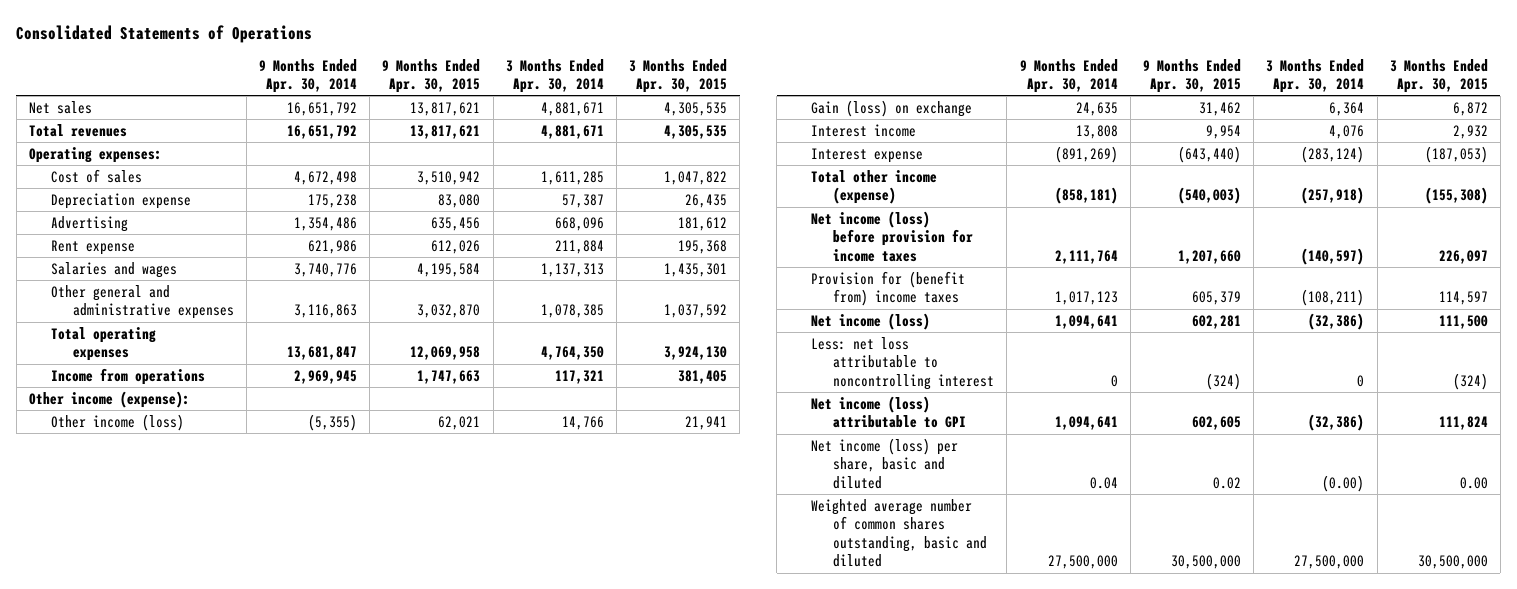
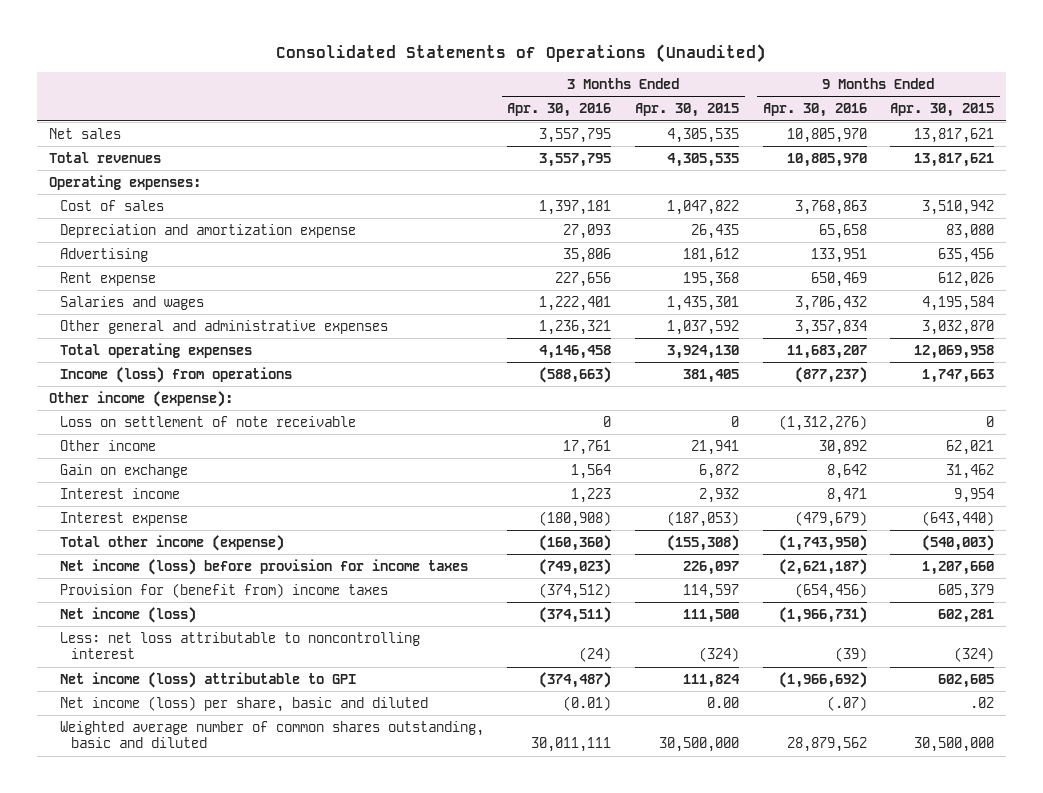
- Consolidated Statements of Operations
+ Consolidated Statements of Operations (Unaudited)
- | 9 Months Ended Apr. 30, 2014 | 9 Months Ended Apr. 30, 2015 | 3 Months Ended Apr. 30, 2014 | 3 Months Ended Apr. 30, 2015
+ | 3 Months Ended Apr. 30, 2016 | 3 Months Ended Apr. 30, 2015 | 9 Months Ended Apr. 30, 2016 | 9 Months Ended Apr. 30, 2015
- Depreciation expense | 175,238 | 83,080 | 57,387 | 26,435
+ Depreciation and amortization expense | 27,093 | 26,435 | 65,658 | 83,080
- Income from operations | 2,969,945 | 1,747,663 | 117,321 | 381,405
+ Income (loss) from operations | (588,663) | 381,405 | (877,237) | 1,747,663
- Other income (loss) | (5,355) | 62,021 | 14,766 | 21,941
- Gain (loss) on exchange | 24,635 | 31,462 | 6,364 | 6,872
+ Loss on settlement of note receivable | 0 | 0 | (1,312,276) | 0
+ Other income | 17,761 | 21,941 | 30,892 | 62,021
+ Gain on exchange | 1,564 | 6,872 | 8,642 | 31,462
- Net income (loss) per share, basic and diluted | 0.04 | 0.02 | (0.00) | 0.00
+ Net income (loss) per share, basic and diluted | (0.01) | 0.00 | (.07) | .02

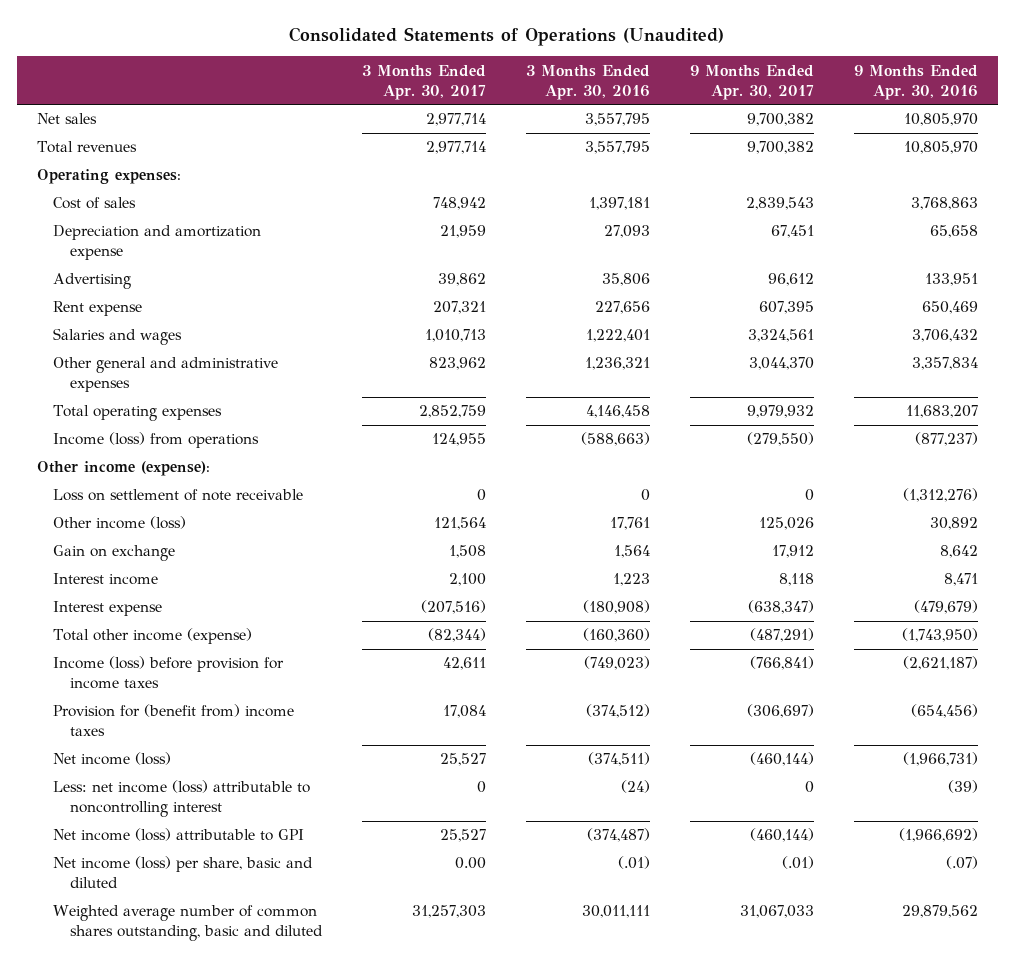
- | 3 Months Ended Apr. 30, 2016 | 3 Months Ended Apr. 30, 2015 | 9 Months Ended Apr. 30, 2016 | 9 Months Ended Apr. 30, 2015
+ | 3 Months Ended Apr. 30, 2017 | 3 Months Ended Apr. 30, 2016 | 9 Months Ended Apr. 30, 2017 | 9 Months Ended Apr. 30, 2016
- Other income | 17,761 | 21,941 | 30,892 | 62,021
+ Other income (loss) | 121,564 | 17,761 | 125,026 | 30,892
- Net income (loss) before provision for income taxes | (749,023) | 226,097 | (2,621,187) | 1,207,660
+ Income (loss) before provision for income taxes | 42,611 | (749,023) | (766,841) | (2,621,187)
- Less: net loss attributable to noncontrolling interest | (24) | (324) | (39) | (324)
+ Less: net income (loss) attributable to noncontrolling interest | 0 | (24) | 0 | (39)
- Net income (loss) per share, basic and diluted | (0.01) | 0.00 | (.07) | .02
- Weighted average number of common shares outstanding, basic and diluted | 30,011,111 | 30,500,000 | 28,879,562 | 30,500,000
+ Net income (loss) per share, basic and diluted | 0.00 | (.01) | (.01) | (.07)
+ Weighted average number of common shares outstanding, basic and diluted | 31,257,303 | 30,011,111 | 31,067,033 | 29,879,562

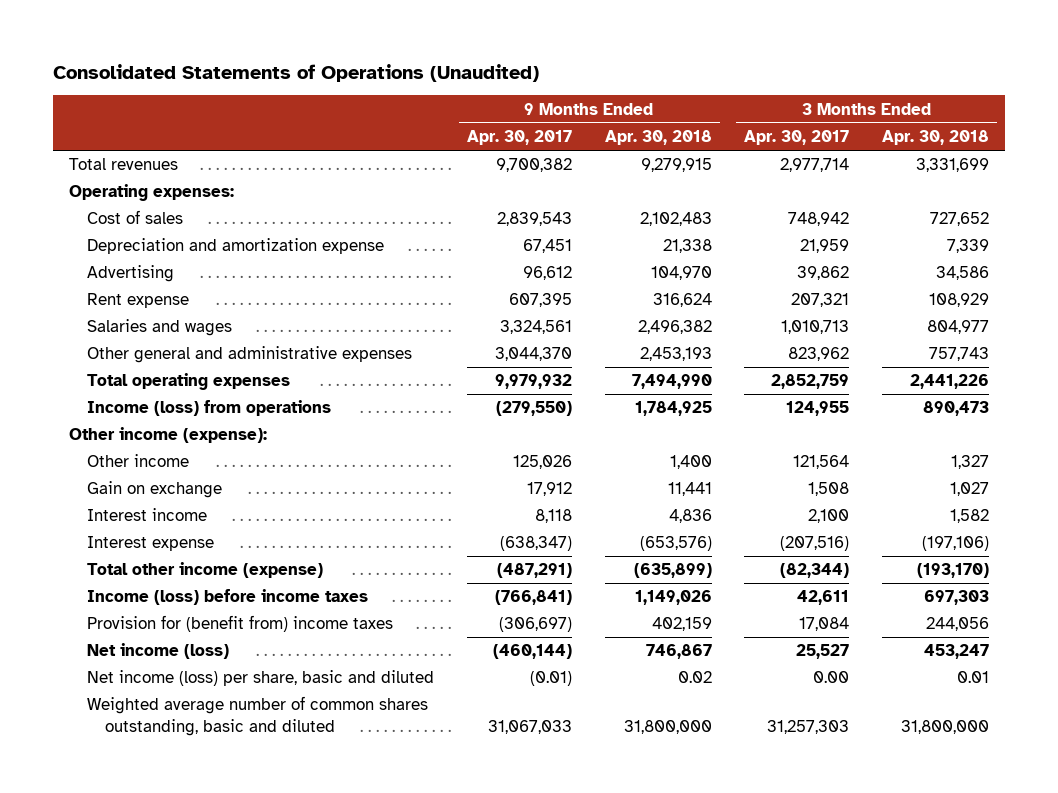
- | 3 Months Ended Apr. 30, 2017 | 3 Months Ended Apr. 30, 2016 | 9 Months Ended Apr. 30, 2017 | 9 Months Ended Apr. 30, 2016
+ | 9 Months Ended Apr. 30, 2017 | 9 Months Ended Apr. 30, 2018 | 3 Months Ended Apr. 30, 2017 | 3 Months Ended Apr. 30, 2018
- Net sales | 2,977,714 | 3,557,795 | 9,700,382 | 10,805,970
- Loss on settlement of note receivable | 0 | 0 | 0 | (1,312,276)
- Other income (loss) | 121,564 | 17,761 | 125,026 | 30,892
+ Other income | 125,026 | 1,400 | 121,564 | 1,327
- Income (loss) before provision for income taxes | 42,611 | (749,023) | (766,841) | (2,621,187)
+ Income (loss) before income taxes | (766,841) | 1,149,026 | 42,611 | 697,303
- Less: net income (loss) attributable to noncontrolling interest | 0 | (24) | 0 | (39)
- Net income (loss) attributable to GPI | 25,527 | (374,487) | (460,144) | (1,966,692)
- Net income (loss) per share, basic and diluted | 0.00 | (.01) | (.01) | (.07)
+ Net income (loss) per share, basic and diluted | (0.01) | 0.02 | 0.00 | 0.01

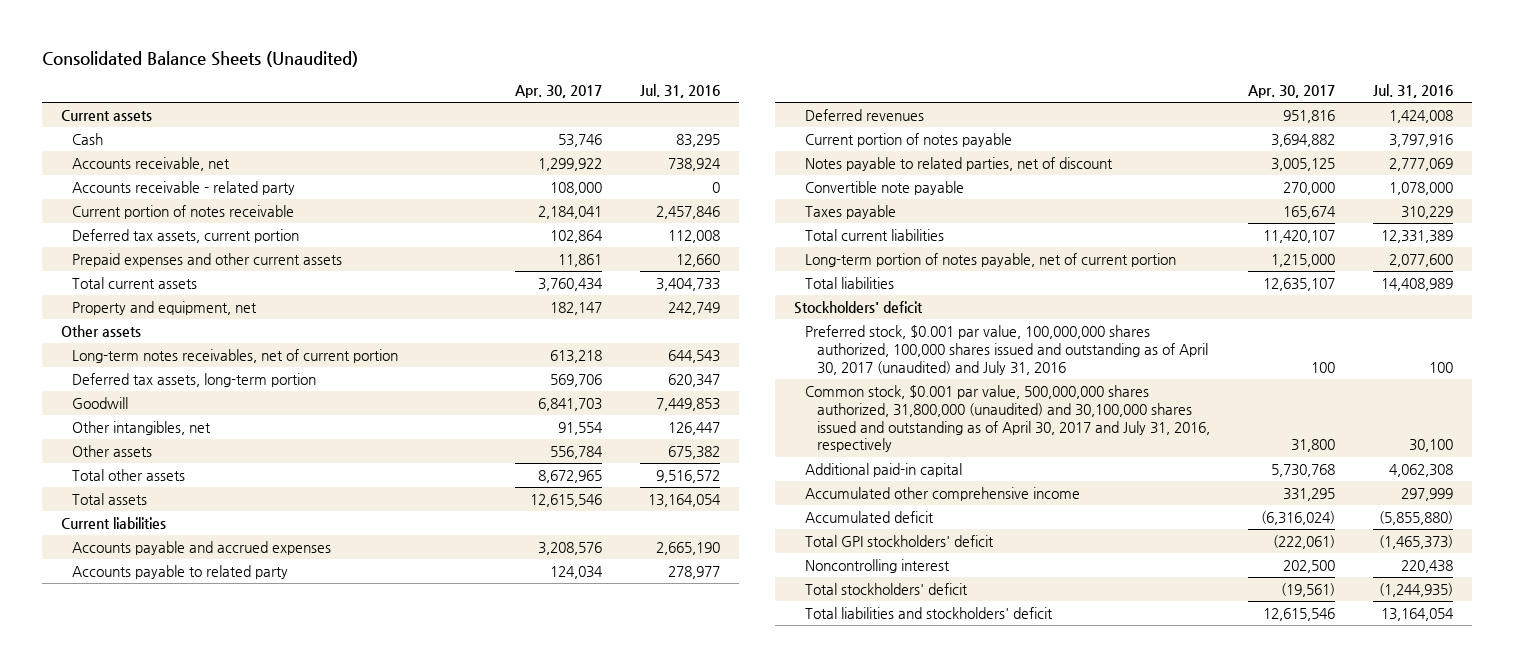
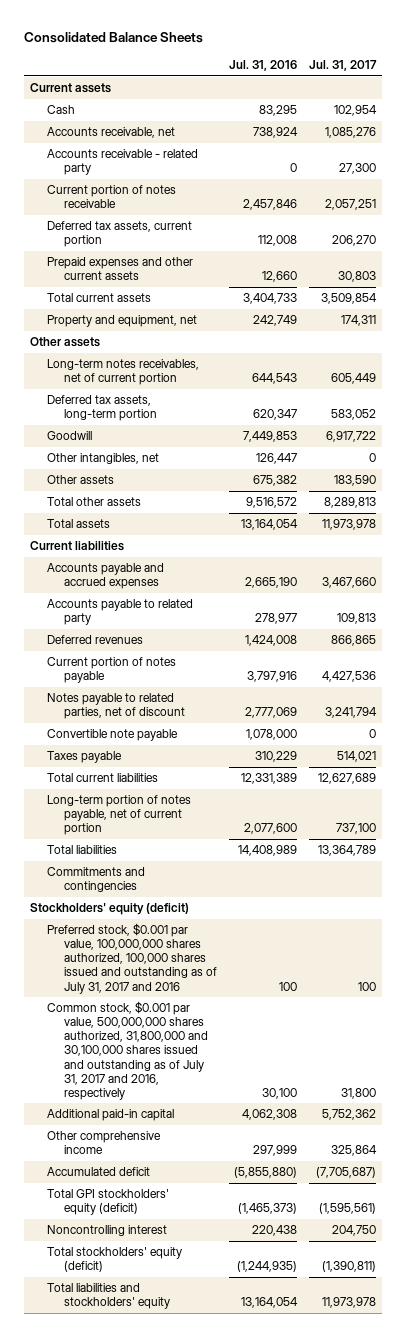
- Consolidated Balance Sheets (Unaudited)
+ Consolidated Balance Sheets
- | Apr. 30, 2017 | Jul. 31, 2016
+ | Jul. 31, 2016 | Jul. 31, 2017
- Stockholders' deficit
- Preferred stock, $0.001 par value, 100,000,000 shares authorized, 100,000 shares issued and outstanding as of April 30, 2017 (unaudited) and July 31, 2016 | 100 | 100
- Common stock, $0.001 par value, 500,000,000 shares authorized, 31,800,000 (unaudited) and 30,100,000 shares issued and outstanding as of April 30, 2017 and July 31, 2016, respectively | 31,800 | 30,100
+ Commitments and contingencies
+ Stockholders' equity (deficit)
+ Preferred stock, $0.001 par value, 100,000,000 shares authorized, 100,000 shares issued and outstanding as of July 31, 2017 and 2016 | 100 | 100
+ Common stock, $0.001 par value, 500,000,000 shares authorized, 31,800,000 and 30,100,000 shares issued and outstanding as of July 31, 2017 and 2016, respectively | 30,100 | 31,800
- Accumulated other comprehensive income | 331,295 | 297,999
+ Other comprehensive income | 297,999 | 325,864
- Total GPI stockholders' deficit | (222,061) | (1,465,373)
+ Total GPI stockholders' equity (deficit) | (1,465,373) | (1,595,561)
- Total stockholders' deficit | (19,561) | (1,244,935)
- Total liabilities and stockholders' deficit | 12,615,546 | 13,164,054
+ Total stockholders' equity (deficit) | (1,244,935) | (1,390,811)
+ Total liabilities and stockholders' equity | 13,164,054 | 11,973,978

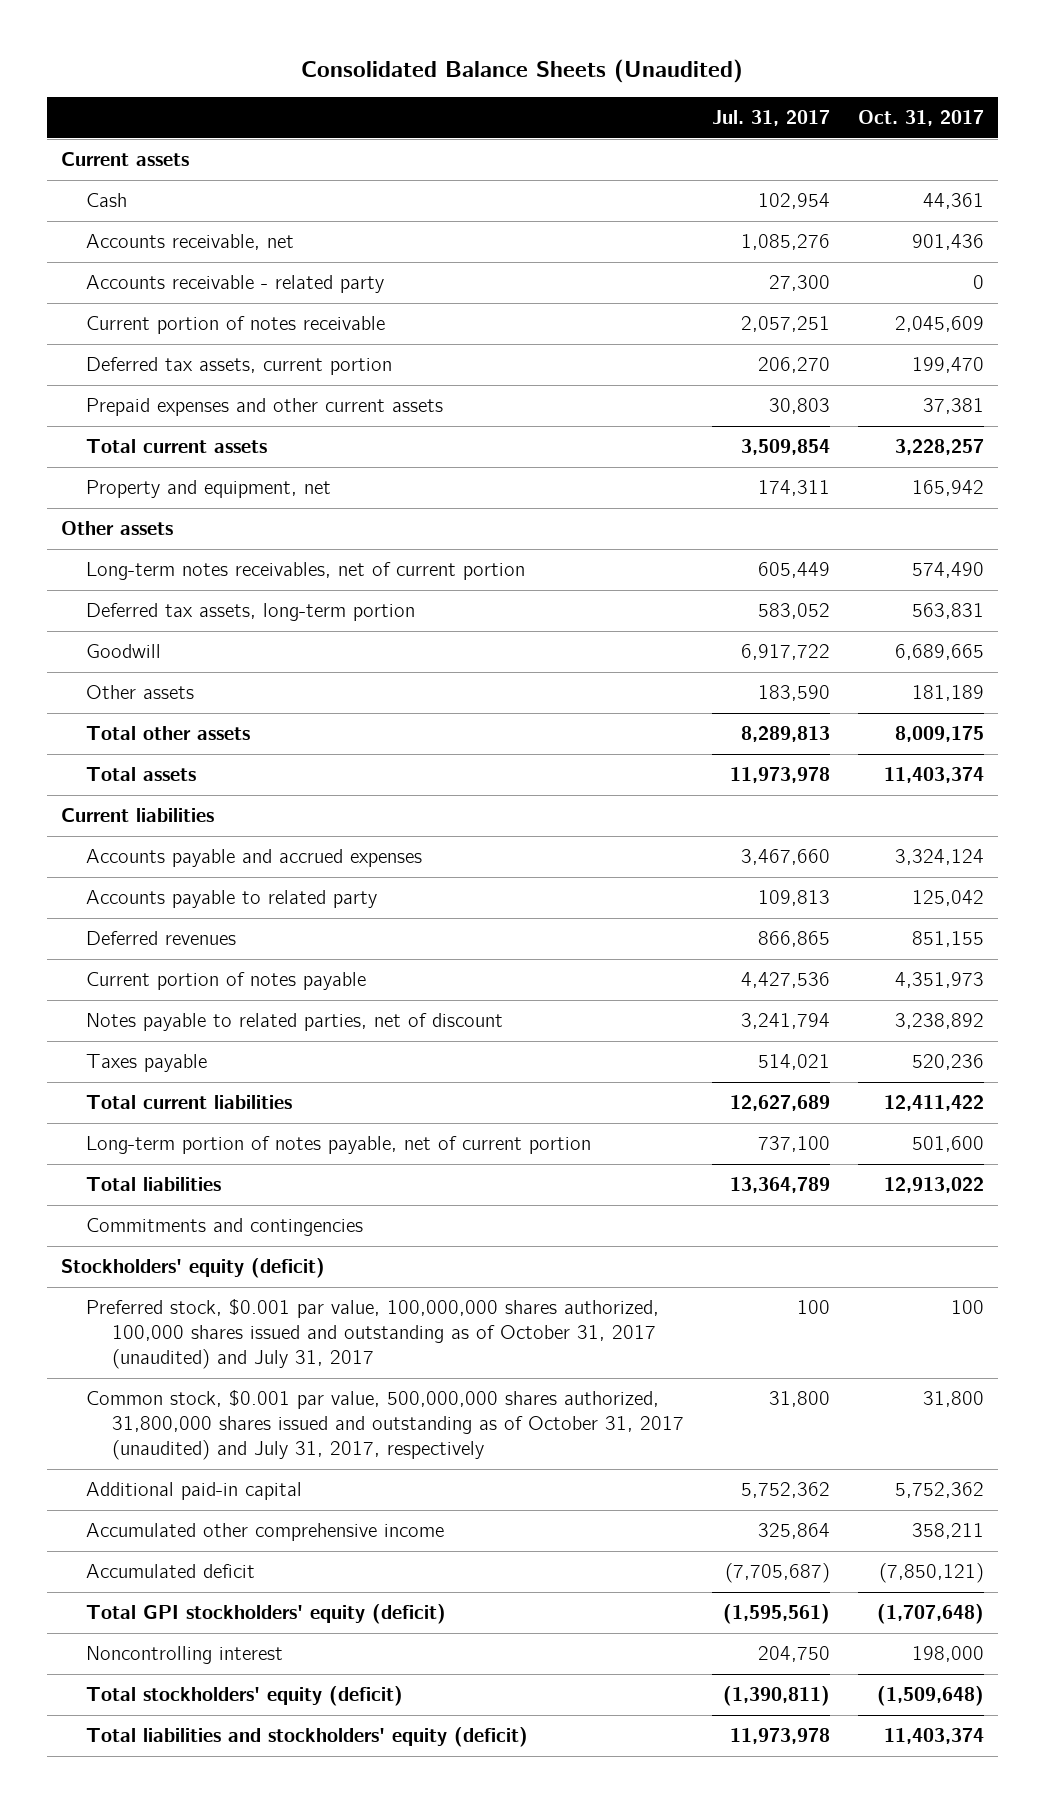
- Consolidated Balance Sheets
+ Consolidated Balance Sheets (Unaudited)
- | Jul. 31, 2016 | Jul. 31, 2017
+ | Jul. 31, 2017 | Oct. 31, 2017
- Other intangibles, net | 126,447 | 0
- Convertible note payable | 1,078,000 | 0
- Preferred stock, $0.001 par value, 100,000,000 shares authorized, 100,000 shares issued and outstanding as of July 31, 2017 and 2016 | 100 | 100
- Common stock, $0.001 par value, 500,000,000 shares authorized, 31,800,000 and 30,100,000 shares issued and outstanding as of July 31, 2017 and 2016, respectively | 30,100 | 31,800
+ Preferred stock, $0.001 par value, 100,000,000 shares authorized, 100,000 shares issued and outstanding as of October 31, 2017 (unaudited) and July 31, 2017 | 100 | 100
+ Common stock, $0.001 par value, 500,000,000 shares authorized, 31,800,000 shares issued and outstanding as of October 31, 2017 (unaudited) and July 31, 2017, respectively | 31,800 | 31,800
- Other comprehensive income | 297,999 | 325,864
+ Accumulated other comprehensive income | 325,864 | 358,211
- Total liabilities and stockholders' equity | 13,164,054 | 11,973,978
+ Total liabilities and stockholders' equity (deficit) | 11,973,978 | 11,403,374

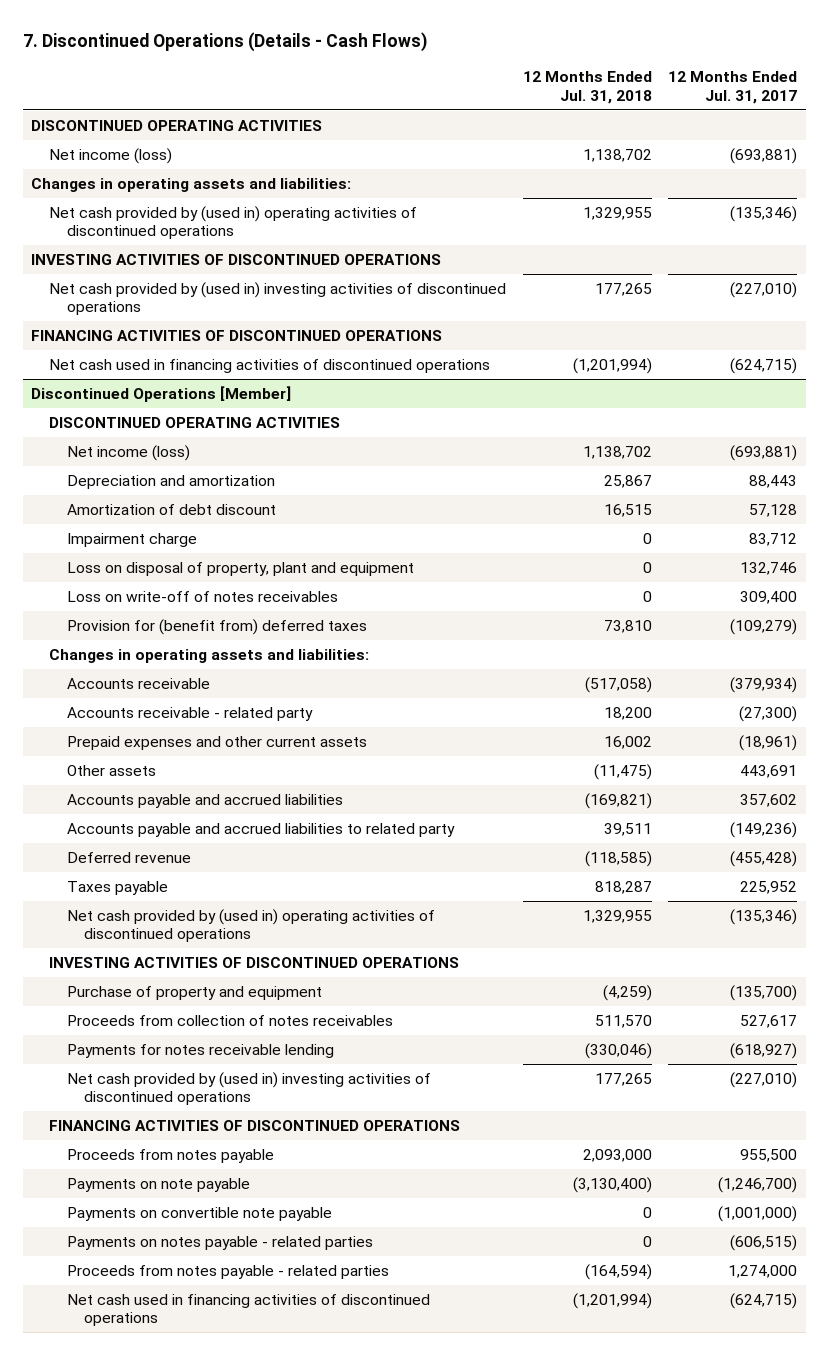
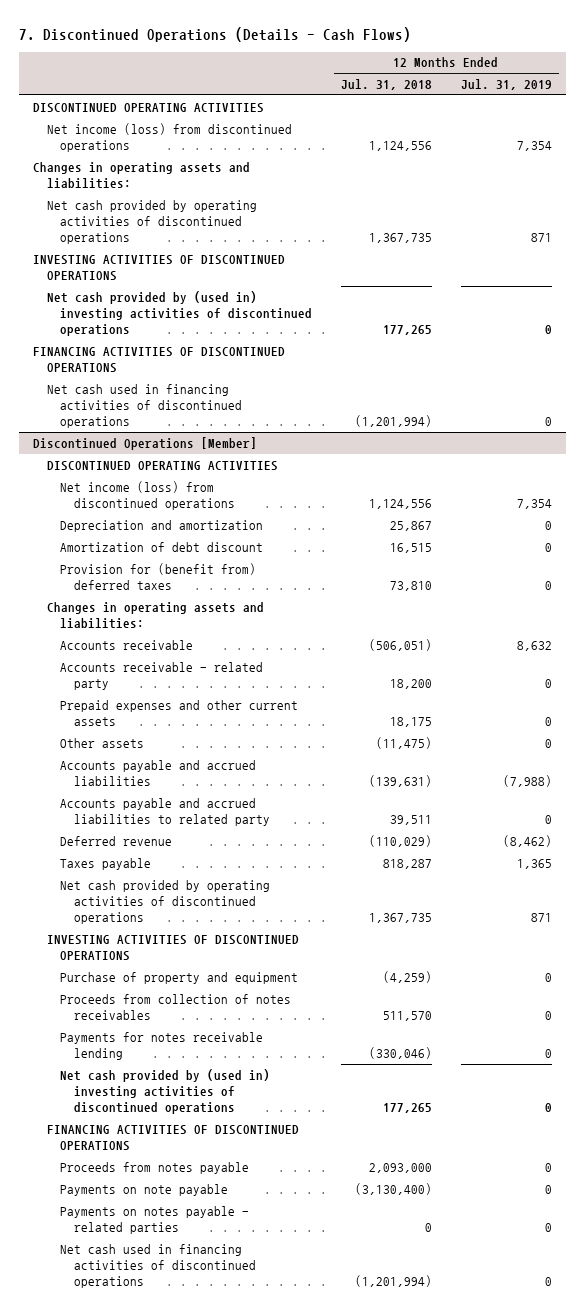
- | 12 Months Ended Jul. 31, 2018 | 12 Months Ended Jul. 31, 2017
+ | 12 Months Ended Jul. 31, 2018 | 12 Months Ended Jul. 31, 2019
- Net income (loss) | 1,138,702 | (693,881)
+ Net income (loss) from discontinued operations | 1,124,556 | 7,354
- Net cash provided by (used in) operating activities of discontinued operations | 1,329,955 | (135,346)
+ Net cash provided by operating activities of discontinued operations | 1,367,735 | 871
@ Discontinued Operations [Member]
- Net income (loss) | 1,138,702 | (693,881)
+ Net income (loss) from discontinued operations | 1,124,556 | 7,354
- Impairment charge | 0 | 83,712
- Loss on disposal of property, plant and equipment | 0 | 132,746
- Loss on write-off of notes receivables | 0 | 309,400
- Accounts receivable | (517,058) | (379,934)
+ Accounts receivable | (506,051) | 8,632
- Prepaid expenses and other current assets | 16,002 | (18,961)
+ Prepaid expenses and other current assets | 18,175 | 0
- Accounts payable and accrued liabilities | (169,821) | 357,602
+ Accounts payable and accrued liabilities | (139,631) | (7,988)
- Deferred revenue | (118,585) | (455,428)
+ Deferred revenue | (110,029) | (8,462)
- Net cash provided by (used in) operating activities of discontinued operations | 1,329,955 | (135,346)
+ Net cash provided by operating activities of discontinued operations | 1,367,735 | 871
- Payments on convertible note payable | 0 | (1,001,000)
- Proceeds from notes payable - related parties | (164,594) | 1,274,000

